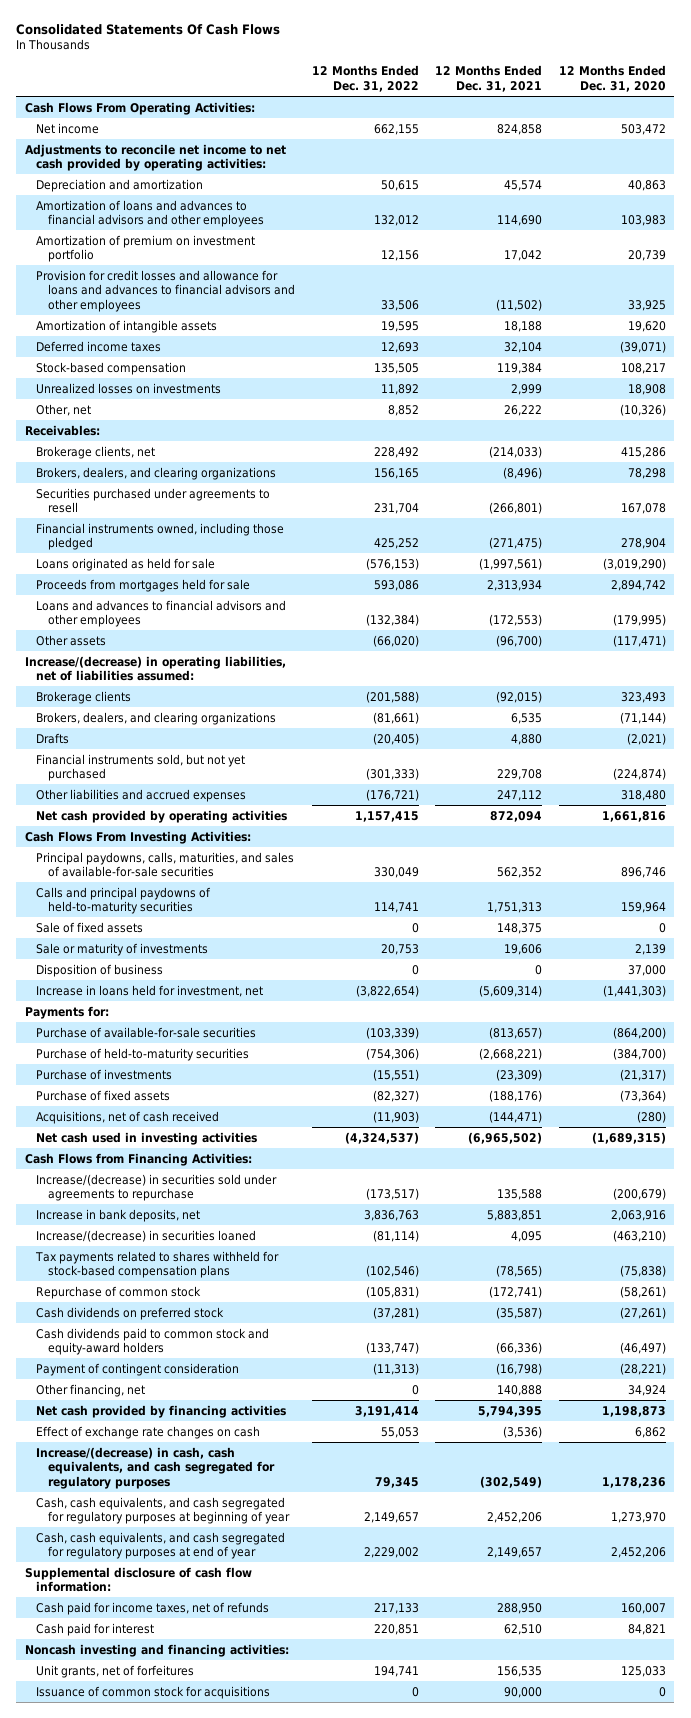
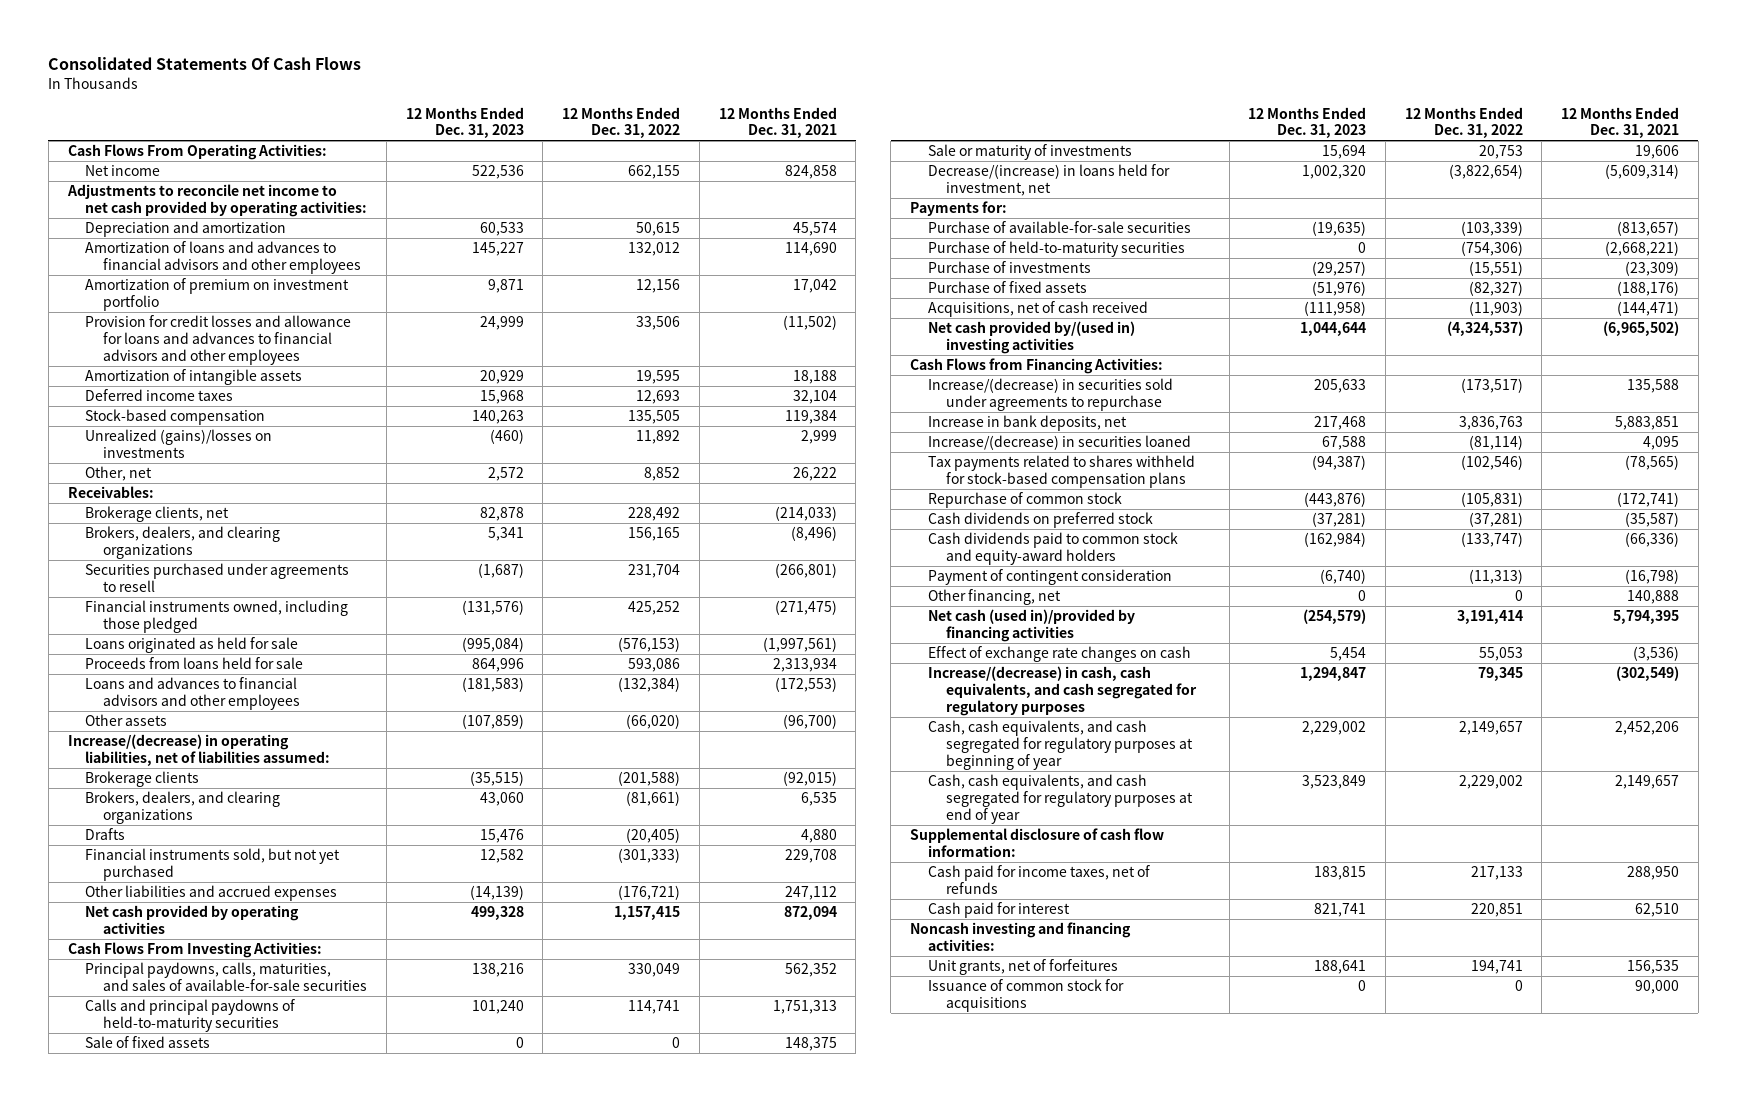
- | 12 Months Ended Dec. 31, 2022 | 12 Months Ended Dec. 31, 2021 | 12 Months Ended Dec. 31, 2020
+ | 12 Months Ended Dec. 31, 2023 | 12 Months Ended Dec. 31, 2022 | 12 Months Ended Dec. 31, 2021
- Unrealized losses on investments | 11,892 | 2,999 | 18,908
+ Unrealized (gains)/losses on investments | (460) | 11,892 | 2,999
- Proceeds from mortgages held for sale | 593,086 | 2,313,934 | 2,894,742
+ Proceeds from loans held for sale | 864,996 | 593,086 | 2,313,934
- Disposition of business | 0 | 0 | 37,000
- Increase in loans held for investment, net | (3,822,654) | (5,609,314) | (1,441,303)
+ Decrease/(increase) in loans held for investment, net | 1,002,320 | (3,822,654) | (5,609,314)
- Net cash used in investing activities | (4,324,537) | (6,965,502) | (1,689,315)
+ Net cash provided by/(used in) investing activities | 1,044,644 | (4,324,537) | (6,965,502)
- Net cash provided by financing activities | 3,191,414 | 5,794,395 | 1,198,873
+ Net cash (used in)/provided by financing activities | (254,579) | 3,191,414 | 5,794,395

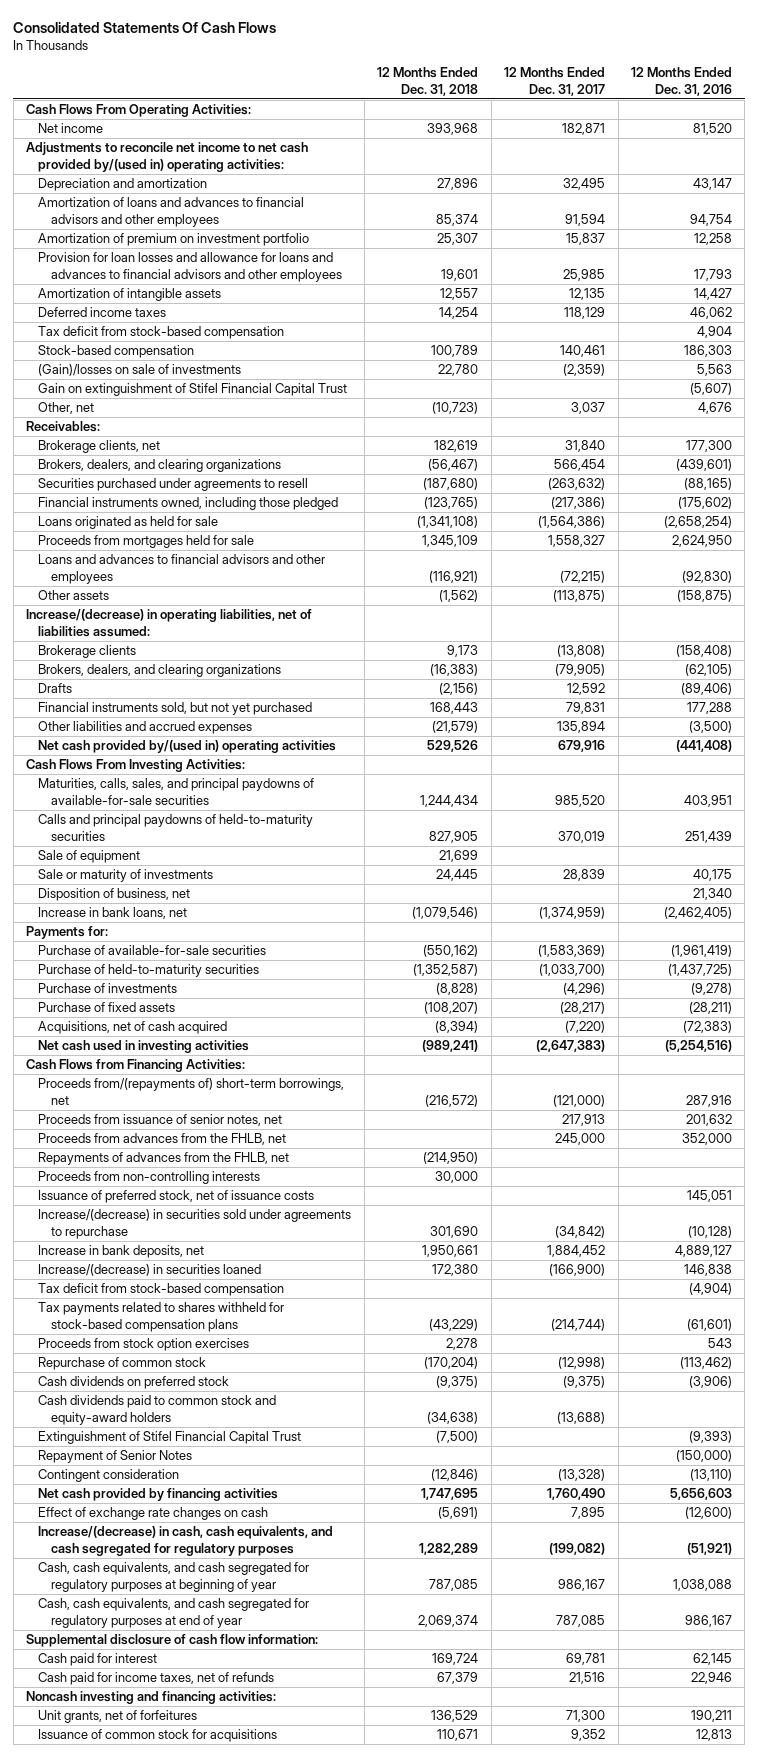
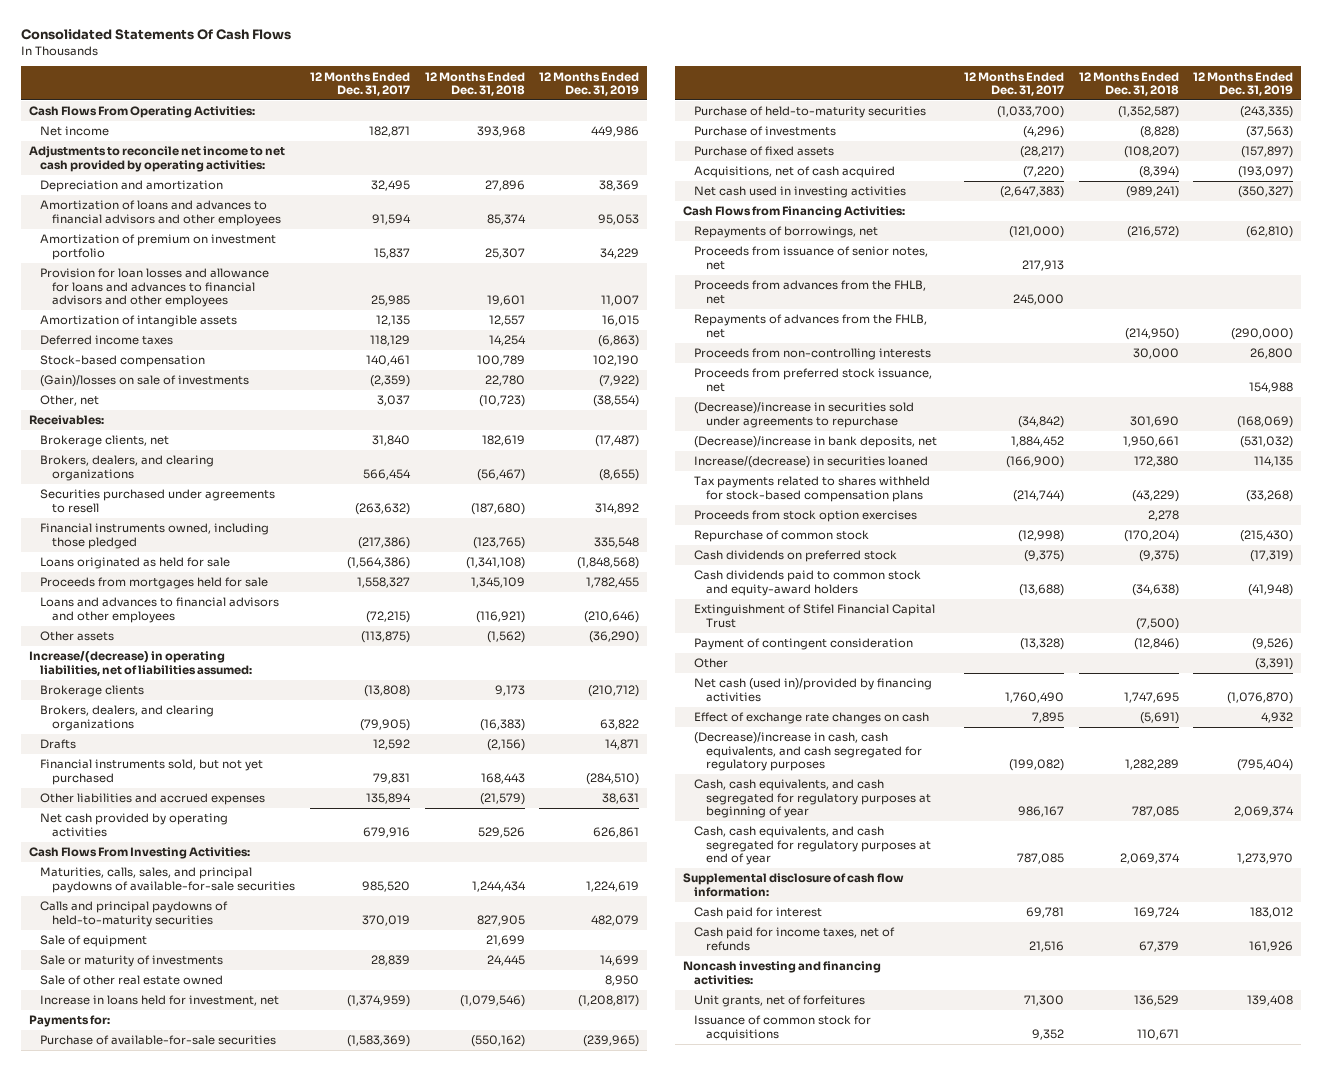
- | 12 Months Ended Dec. 31, 2018 | 12 Months Ended Dec. 31, 2017 | 12 Months Ended Dec. 31, 2016
+ | 12 Months Ended Dec. 31, 2017 | 12 Months Ended Dec. 31, 2018 | 12 Months Ended Dec. 31, 2019
- Adjustments to reconcile net income to net cash provided by/(used in) operating activities:
+ Adjustments to reconcile net income to net cash provided by operating activities:
- Tax deficit from stock-based compensation | | | 4,904
- Gain on extinguishment of Stifel Financial Capital Trust | | | (5,607)
- Net cash provided by/(used in) operating activities | 529,526 | 679,916 | (441,408)
+ Net cash provided by operating activities | 679,916 | 529,526 | 626,861
- Disposition of business, net | | | 21,340
- Increase in bank loans, net | (1,079,546) | (1,374,959) | (2,462,405)
+ Sale of other real estate owned | | | 8,950
+ Increase in loans held for investment, net | (1,374,959) | (1,079,546) | (1,208,817)
- Proceeds from/(repayments of) short-term borrowings, net | (216,572) | (121,000) | 287,916
+ Repayments of borrowings, net | (121,000) | (216,572) | (62,810)
- Issuance of preferred stock, net of issuance costs | | | 145,051
- Increase/(decrease) in securities sold under agreements to repurchase | 301,690 | (34,842) | (10,128)
- Increase in bank deposits, net | 1,950,661 | 1,884,452 | 4,889,127
+ Proceeds from preferred stock issuance, net | | | 154,988
+ (Decrease)/increase in securities sold under agreements to repurchase | (34,842) | 301,690 | (168,069)
+ (Decrease)/increase in bank deposits, net | 1,884,452 | 1,950,661 | (531,032)
- Tax deficit from stock-based compensation | | | (4,904)
- Repayment of Senior Notes | | | (150,000)
- Contingent consideration | (12,846) | (13,328) | (13,110)
- Net cash provided by financing activities | 1,747,695 | 1,760,490 | 5,656,603
+ Payment of contingent consideration | (13,328) | (12,846) | (9,526)
+ Other | | | (3,391)
+ Net cash (used in)/provided by financing activities | 1,760,490 | 1,747,695 | (1,076,870)
- Increase/(decrease) in cash, cash equivalents, and cash segregated for regulatory purposes | 1,282,289 | (199,082) | (51,921)
+ (Decrease)/increase in cash, cash equivalents, and cash segregated for regulatory purposes | (199,082) | 1,282,289 | (795,404)

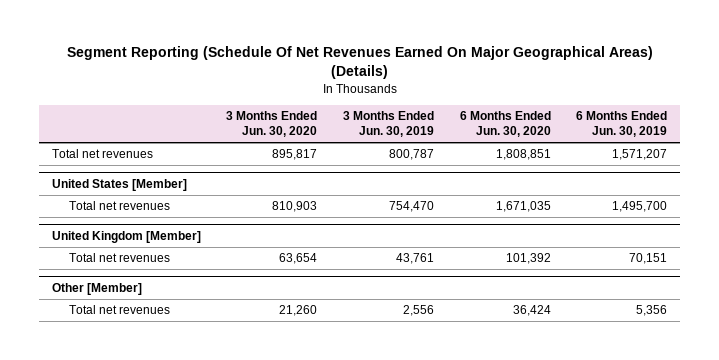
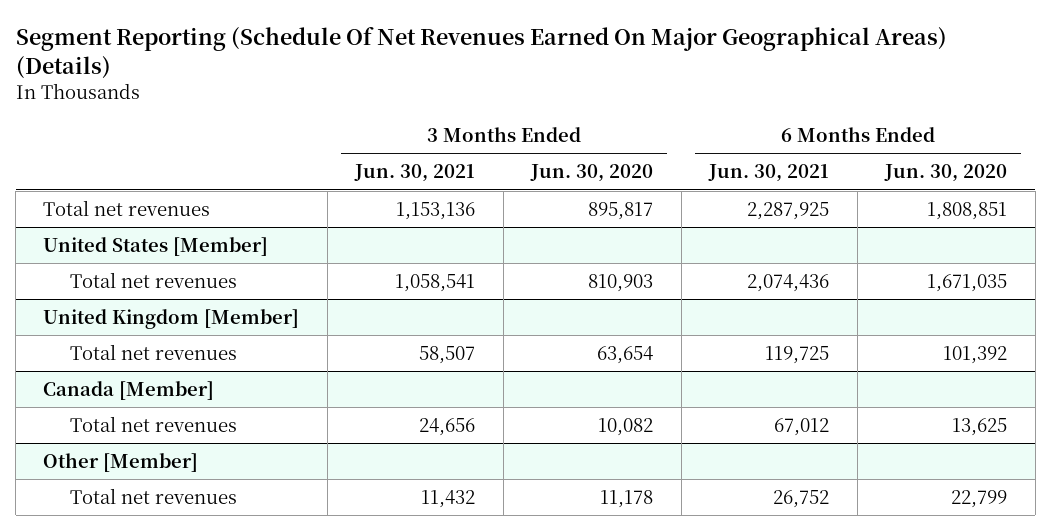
- | 3 Months Ended Jun. 30, 2020 | 3 Months Ended Jun. 30, 2019 | 6 Months Ended Jun. 30, 2020 | 6 Months Ended Jun. 30, 2019
+ | 3 Months Ended Jun. 30, 2021 | 3 Months Ended Jun. 30, 2020 | 6 Months Ended Jun. 30, 2021 | 6 Months Ended Jun. 30, 2020
+ Canada [Member]
+ Total net revenues | 24,656 | 10,082 | 67,012 | 13,625
@ Other [Member]
- Total net revenues | 21,260 | 2,556 | 36,424 | 5,356
+ Total net revenues | 11,432 | 11,178 | 26,752 | 22,799

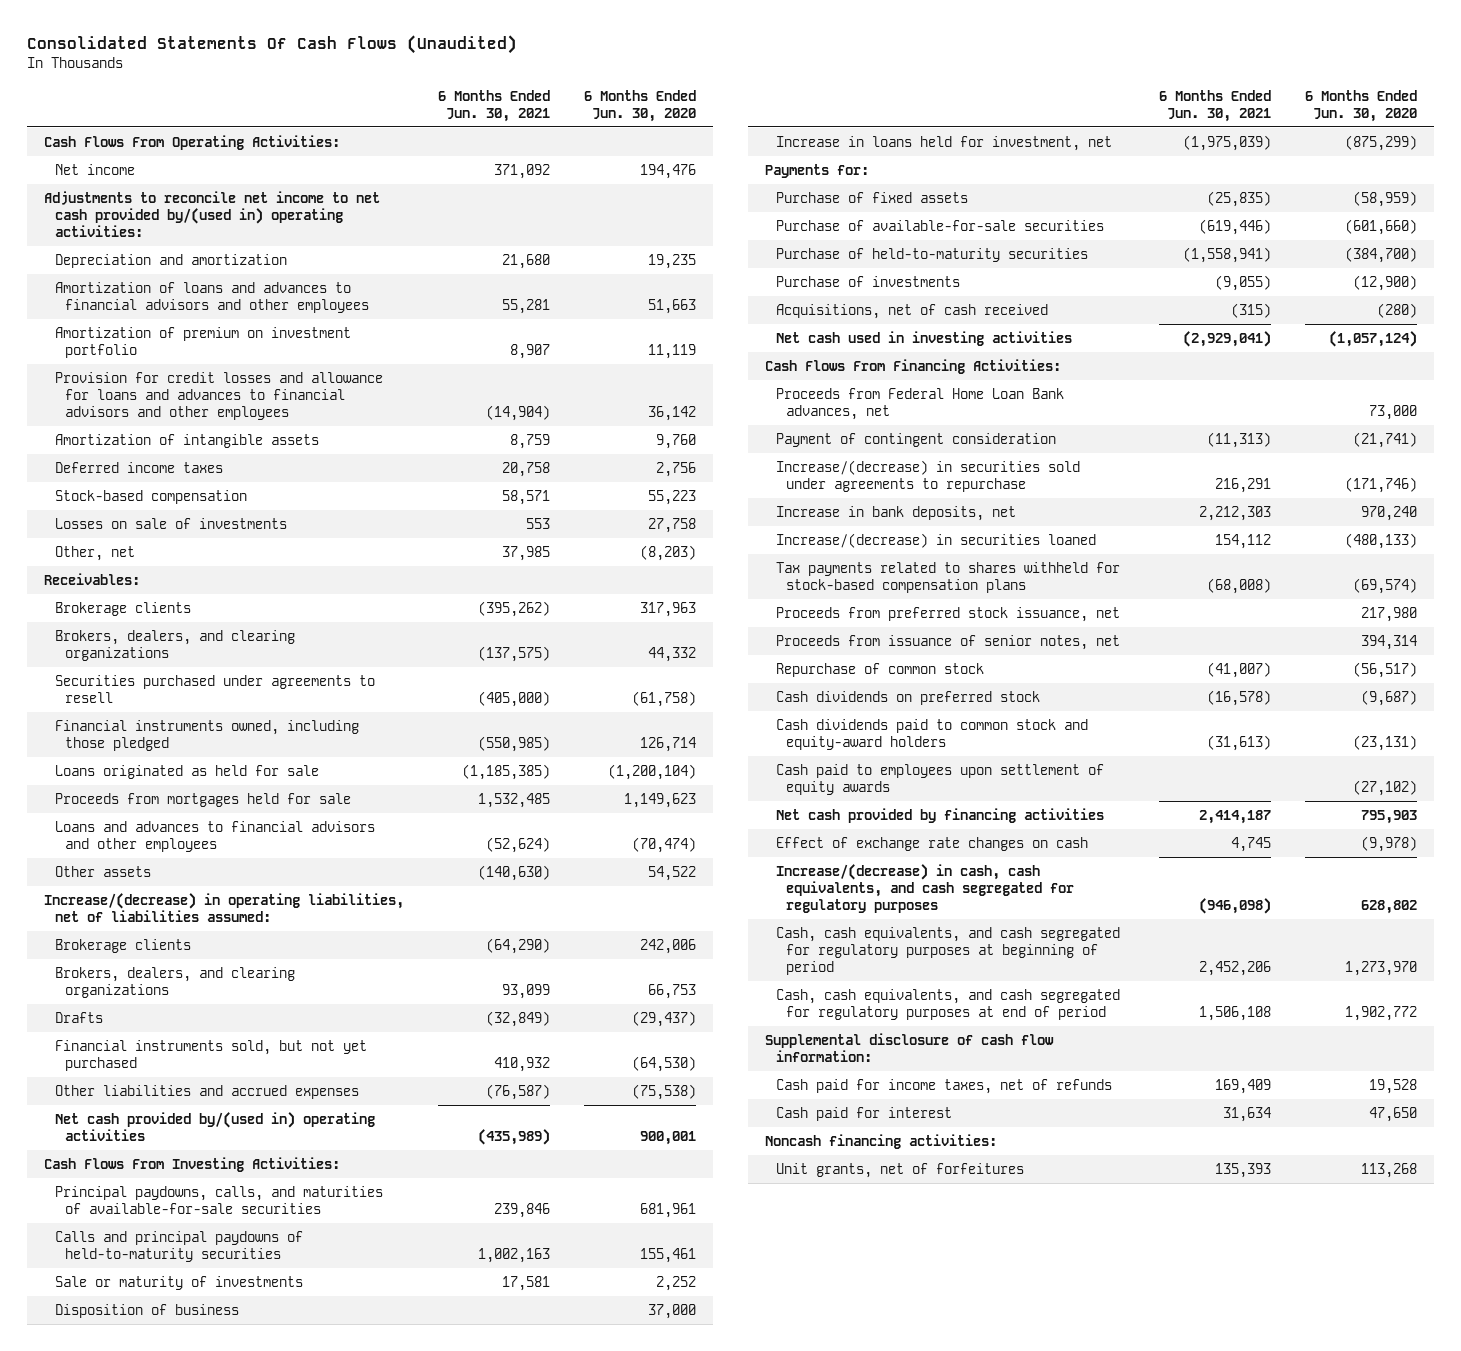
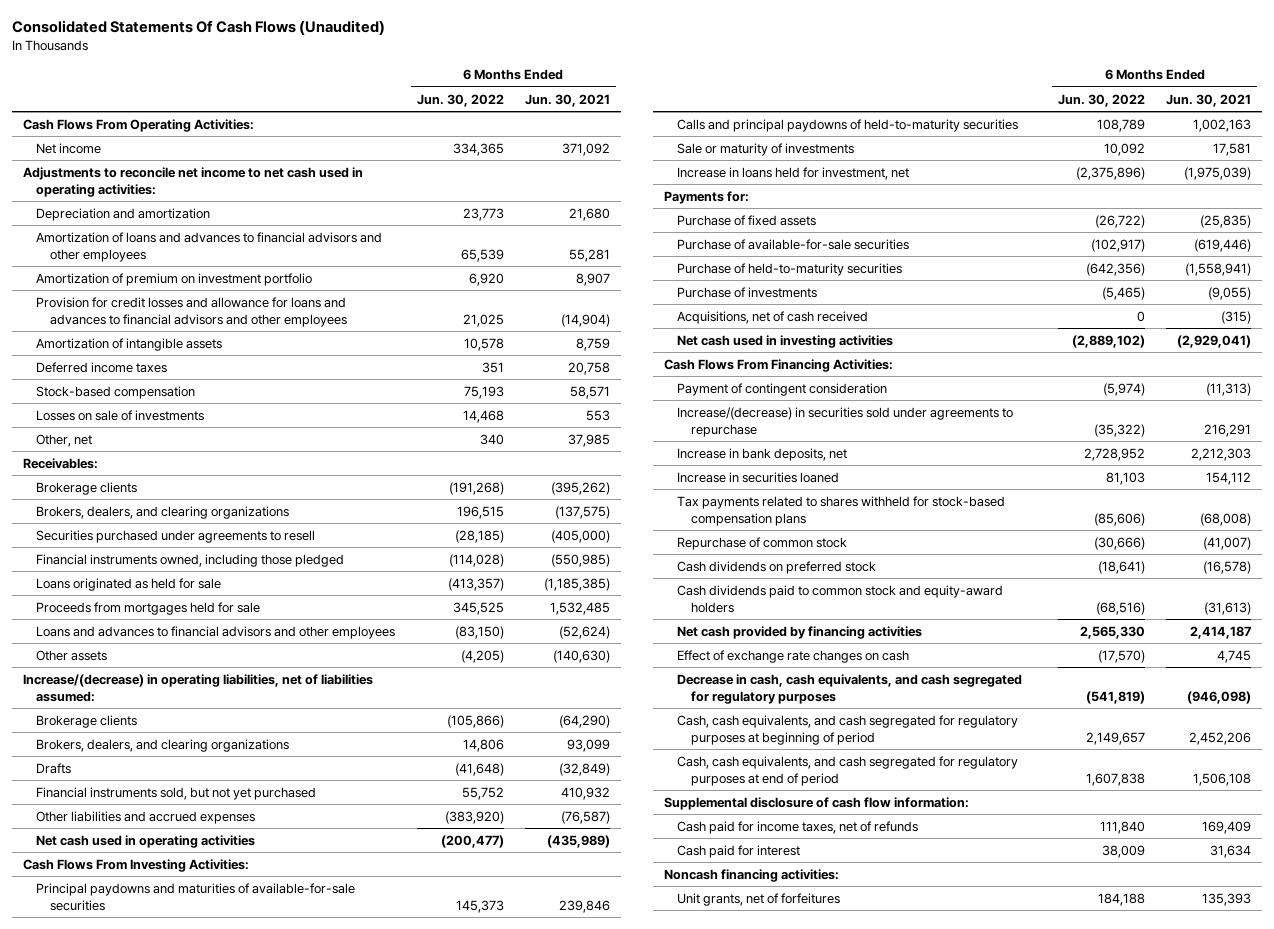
- | 6 Months Ended Jun. 30, 2021 | 6 Months Ended Jun. 30, 2020
+ | 6 Months Ended Jun. 30, 2022 | 6 Months Ended Jun. 30, 2021
- Adjustments to reconcile net income to net cash provided by/(used in) operating activities:
+ Adjustments to reconcile net income to net cash used in operating activities:
- Net cash provided by/(used in) operating activities | (435,989) | 900,001
+ Net cash used in operating activities | (200,477) | (435,989)
- Principal paydowns, calls, and maturities of available-for-sale securities | 239,846 | 681,961
+ Principal paydowns and maturities of available-for-sale securities | 145,373 | 239,846
- Disposition of business | | 37,000
- Proceeds from Federal Home Loan Bank advances, net | | 73,000
- Increase/(decrease) in securities loaned | 154,112 | (480,133)
+ Increase in securities loaned | 81,103 | 154,112
- Proceeds from preferred stock issuance, net | | 217,980
- Proceeds from issuance of senior notes, net | | 394,314
- Cash paid to employees upon settlement of equity awards | | (27,102)
- Increase/(decrease) in cash, cash equivalents, and cash segregated for regulatory purposes | (946,098) | 628,802
+ Decrease in cash, cash equivalents, and cash segregated for regulatory purposes | (541,819) | (946,098)

